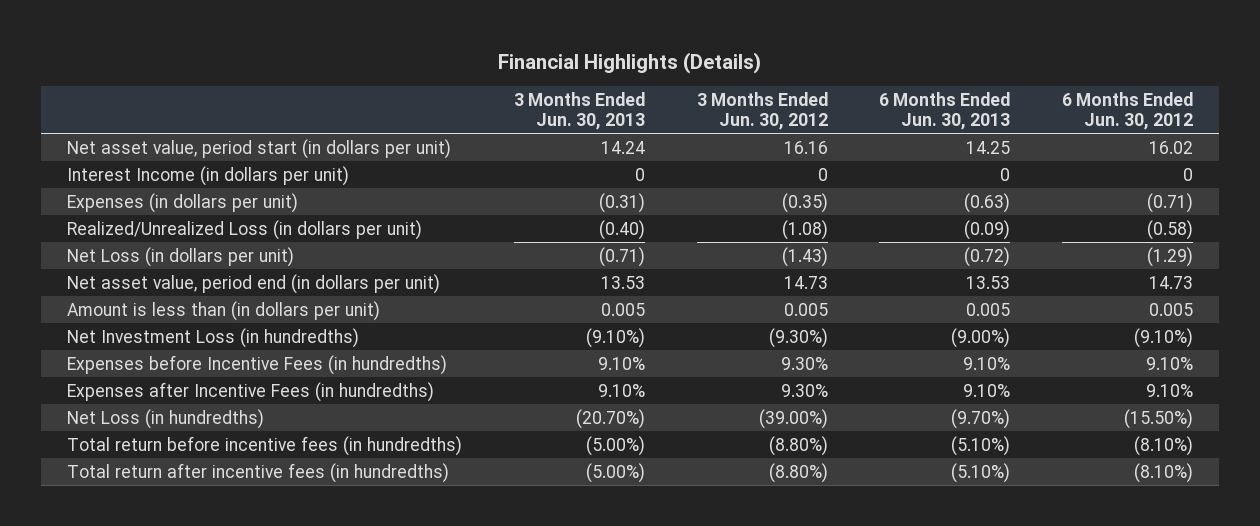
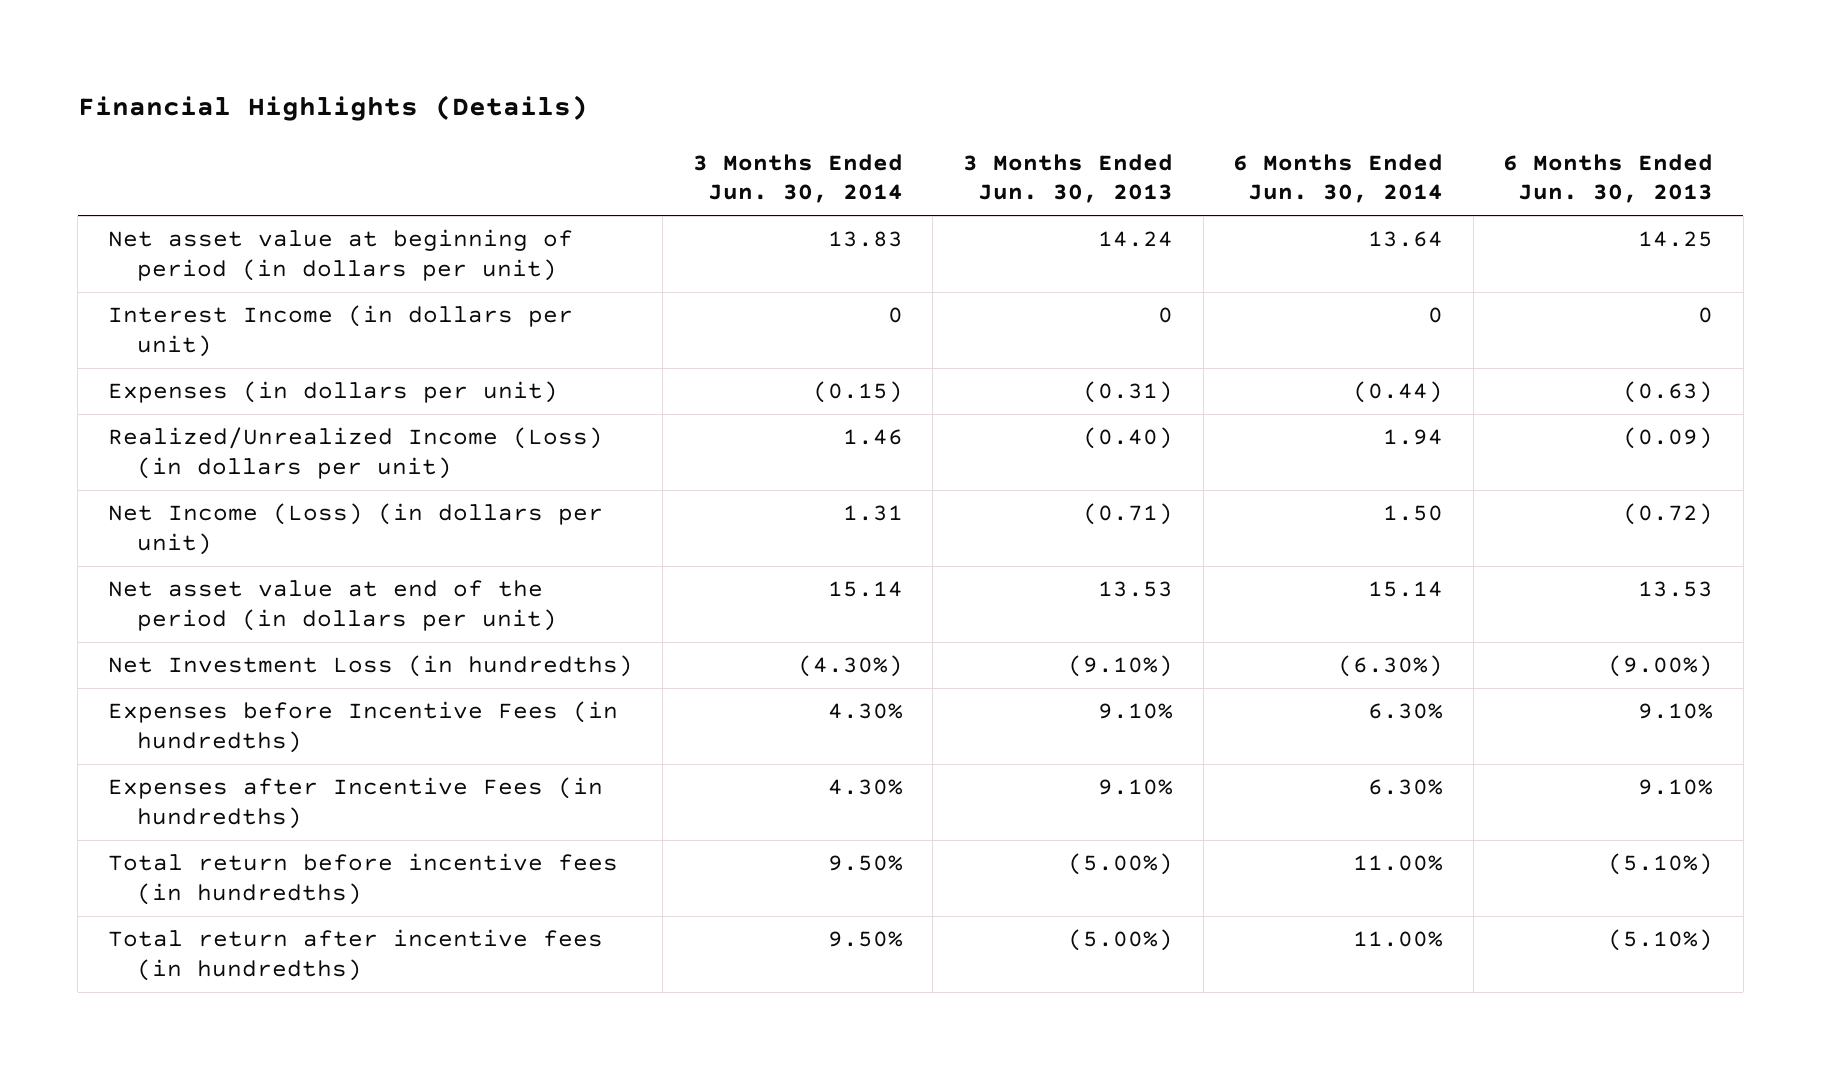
- | 3 Months Ended Jun. 30, 2013 | 3 Months Ended Jun. 30, 2012 | 6 Months Ended Jun. 30, 2013 | 6 Months Ended Jun. 30, 2012
+ | 3 Months Ended Jun. 30, 2014 | 3 Months Ended Jun. 30, 2013 | 6 Months Ended Jun. 30, 2014 | 6 Months Ended Jun. 30, 2013
- Net asset value, period start (in dollars per unit) | 14.24 | 16.16 | 14.25 | 16.02
+ Net asset value at beginning of period (in dollars per unit) | 13.83 | 14.24 | 13.64 | 14.25
- Realized/Unrealized Loss (in dollars per unit) | (0.40) | (1.08) | (0.09) | (0.58)
- Net Loss (in dollars per unit) | (0.71) | (1.43) | (0.72) | (1.29)
- Net asset value, period end (in dollars per unit) | 13.53 | 14.73 | 13.53 | 14.73
- Amount is less than (in dollars per unit) | 0.005 | 0.005 | 0.005 | 0.005
+ Realized/Unrealized Income (Loss) (in dollars per unit) | 1.46 | (0.40) | 1.94 | (0.09)
+ Net Income (Loss) (in dollars per unit) | 1.31 | (0.71) | 1.50 | (0.72)
+ Net asset value at end of the period (in dollars per unit) | 15.14 | 13.53 | 15.14 | 13.53
- Net Loss (in hundredths) | (20.70%) | (39.00%) | (9.70%) | (15.50%)

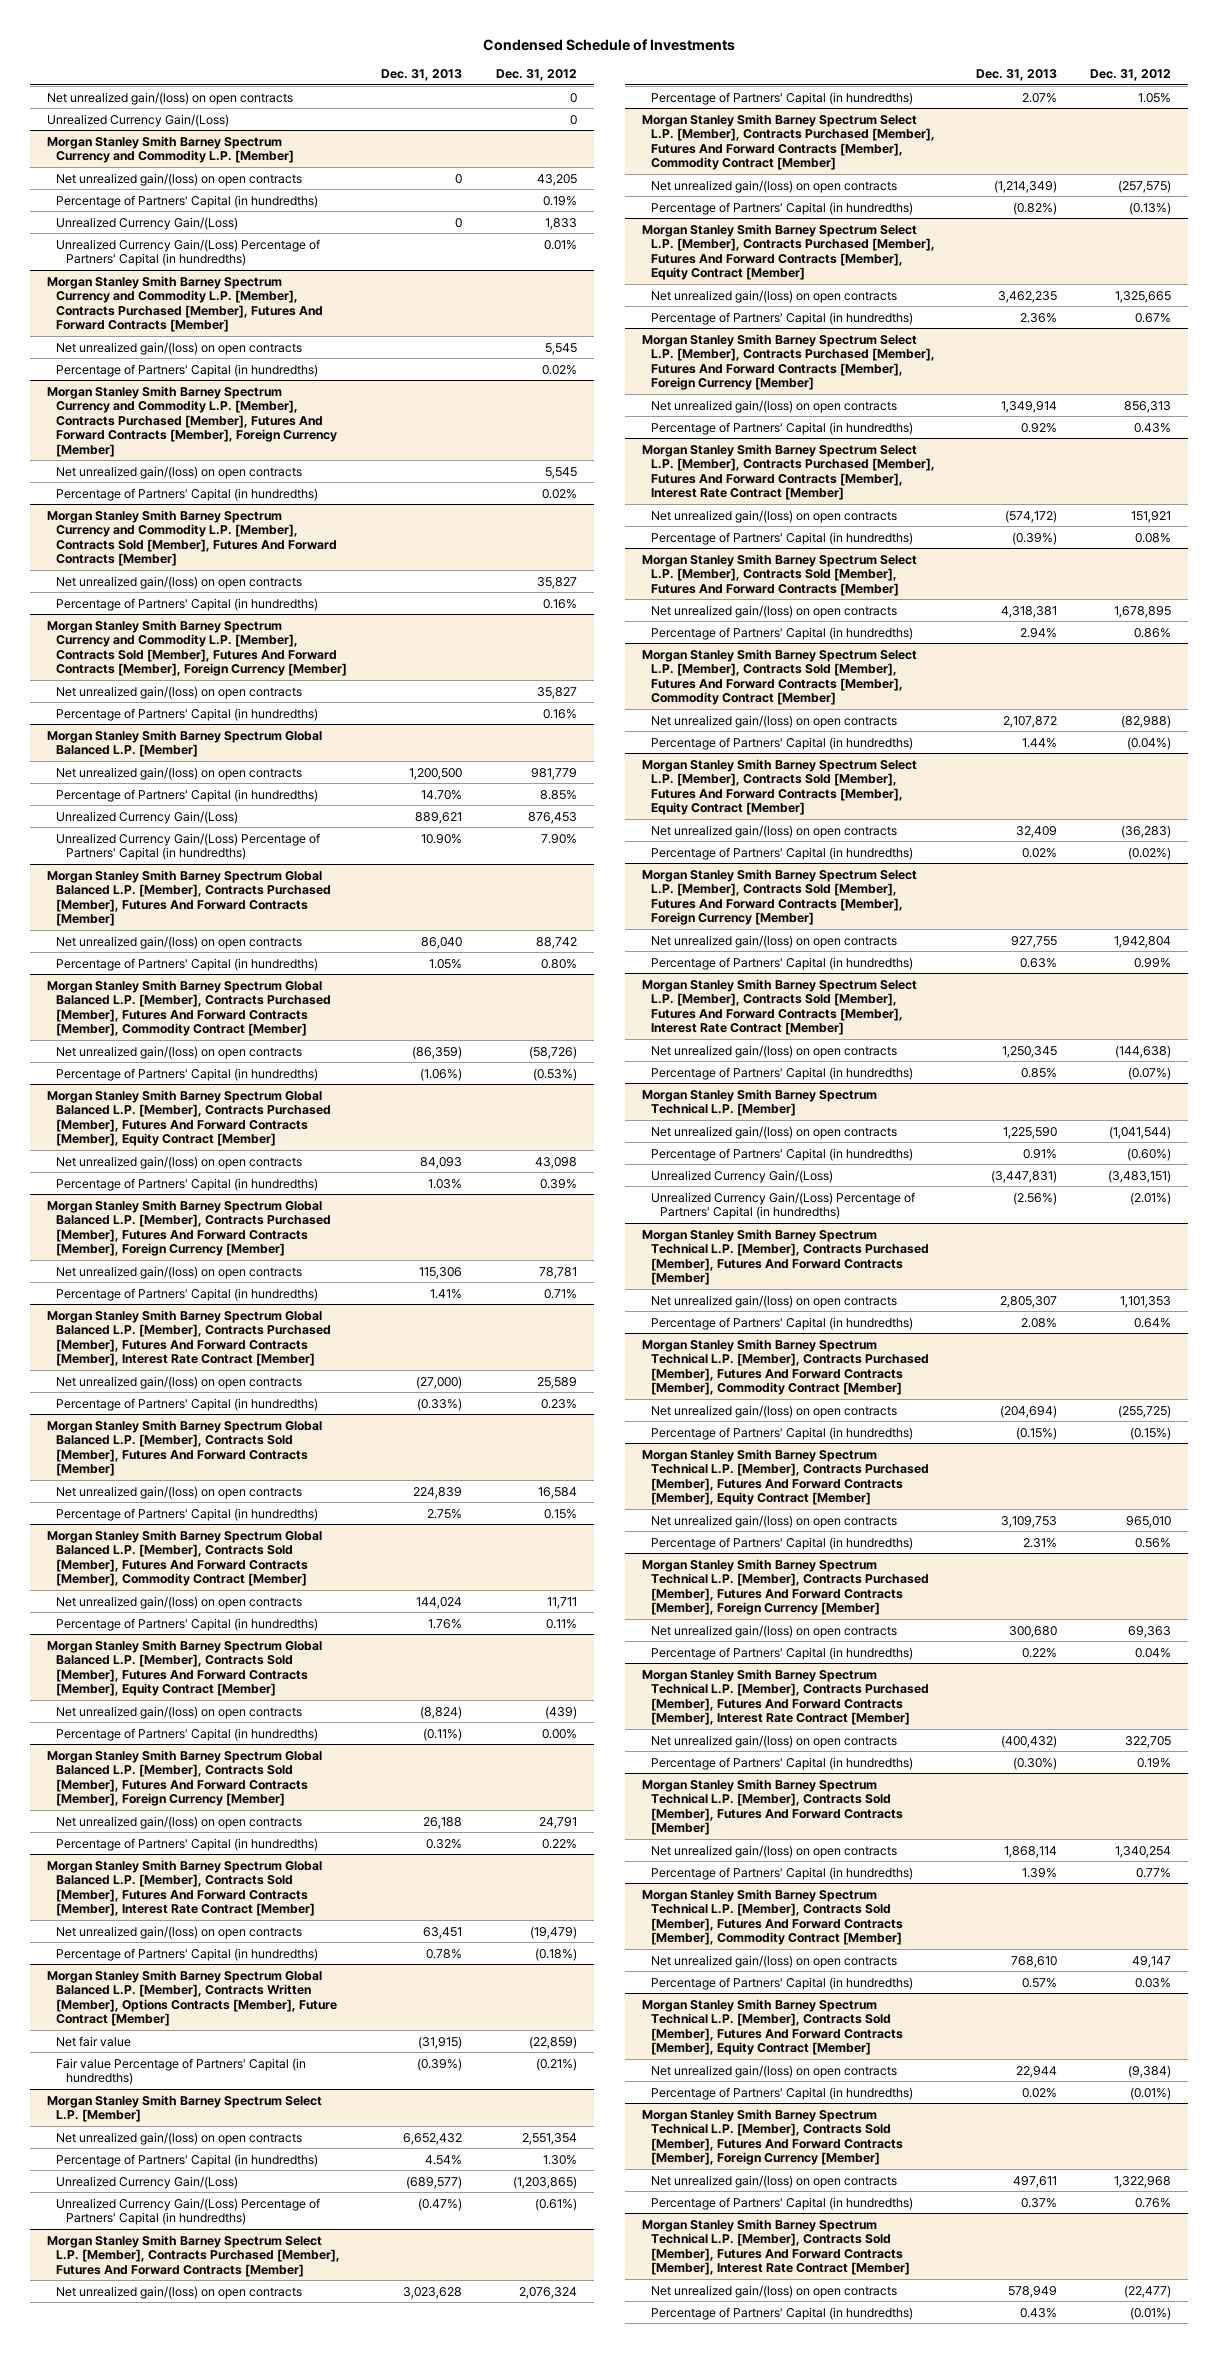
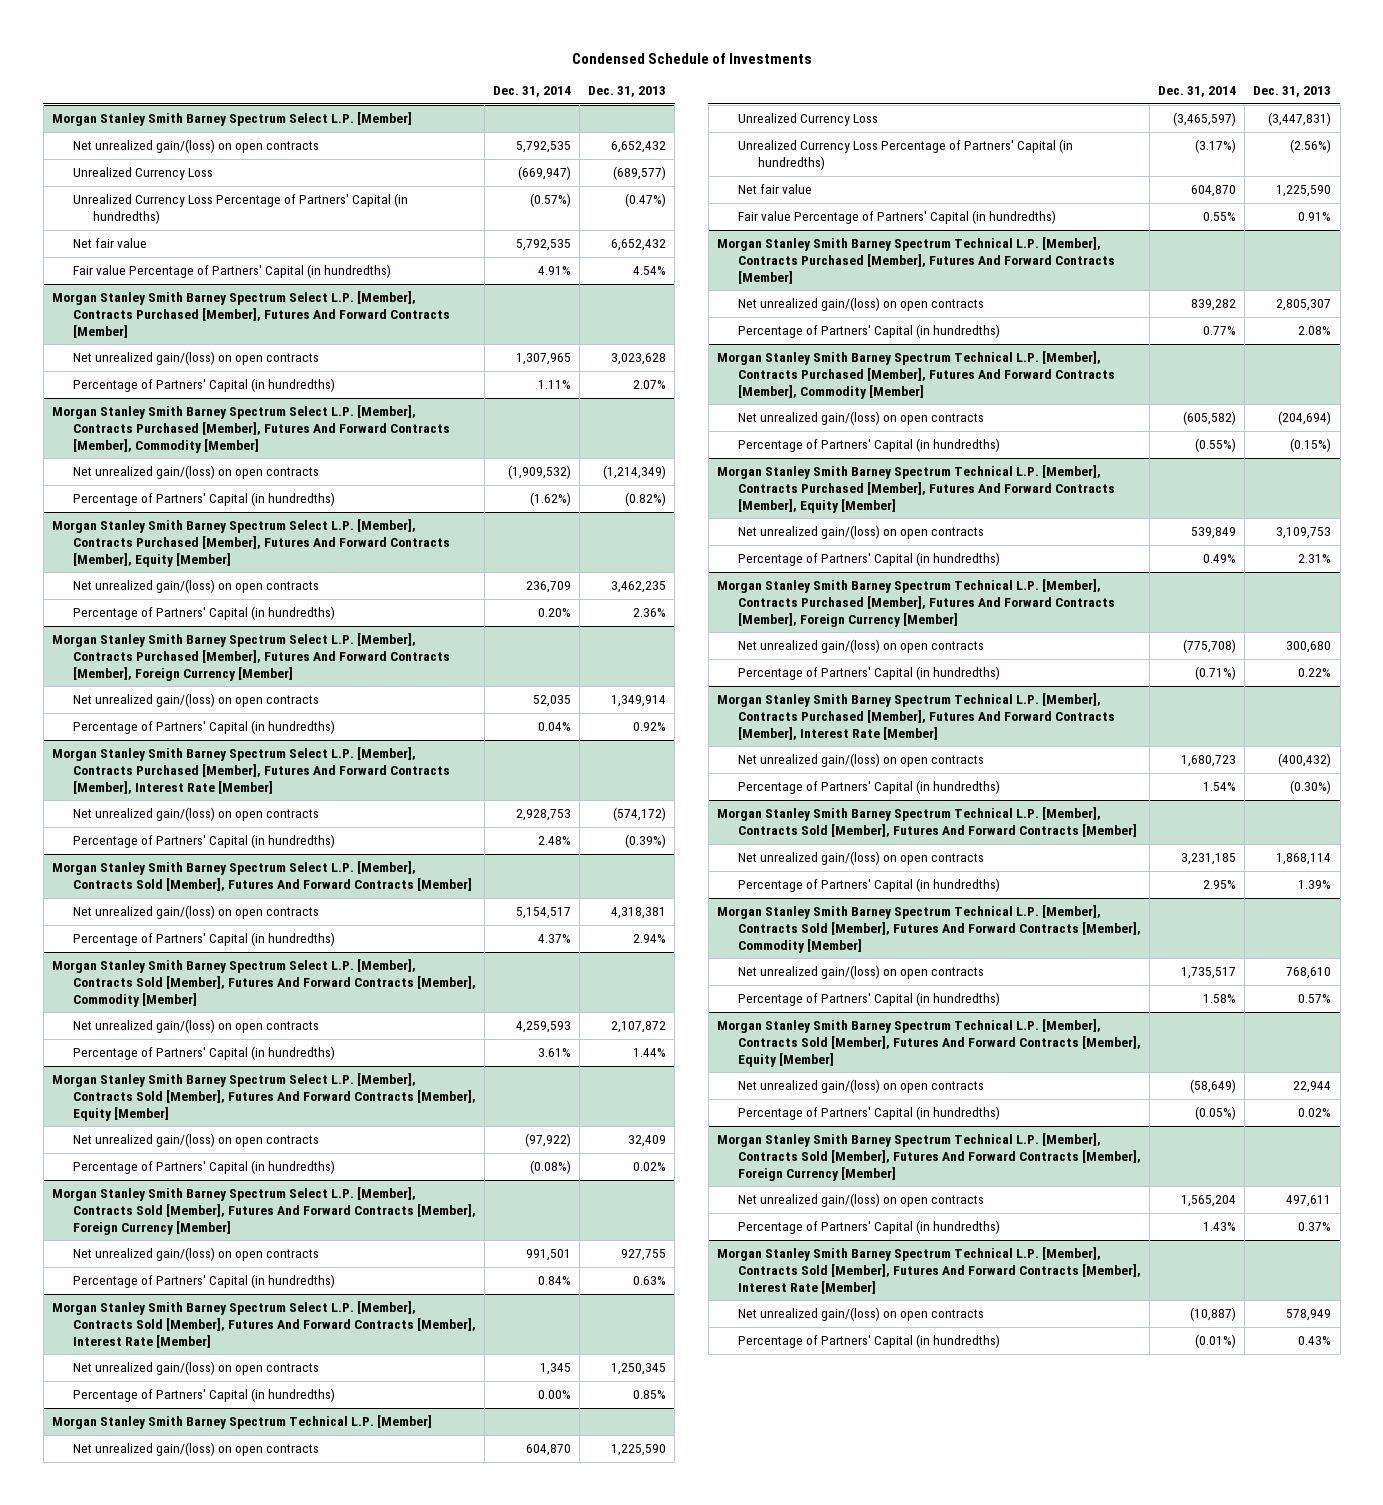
- | Dec. 31, 2013 | Dec. 31, 2012
+ | Dec. 31, 2014 | Dec. 31, 2013
- Net unrealized gain/(loss) on open contracts | | 0
- Unrealized Currency Gain/(Loss) | | 0
- Morgan Stanley Smith Barney Spectrum Currency and Commodity L.P. [Member]
- Net unrealized gain/(loss) on open contracts | 0 | 43,205
- Percentage of Partners' Capital (in hundredths) | | 0.19%
- Unrealized Currency Gain/(Loss) | 0 | 1,833
- Unrealized Currency Gain/(Loss) Percentage of Partners' Capital (in hundredths) | | 0.01%
- Morgan Stanley Smith Barney Spectrum Currency and Commodity L.P. [Member], Contracts Purchased [Member], Futures And Forward Contracts [Member]
- Net unrealized gain/(loss) on open contracts | | 5,545
- Percentage of Partners' Capital (in hundredths) | | 0.02%
- Morgan Stanley Smith Barney Spectrum Currency and Commodity L.P. [Member], Contracts Purchased [Member], Futures And Forward Contracts [Member], Foreign Currency [Member]
- Net unrealized gain/(loss) on open contracts | | 5,545
- Percentage of Partners' Capital (in hundredths) | | 0.02%
- Morgan Stanley Smith Barney Spectrum Currency and Commodity L.P. [Member], Contracts Sold [Member], Futures And Forward Contracts [Member]
- Net unrealized gain/(loss) on open contracts | | 35,827
- Percentage of Partners' Capital (in hundredths) | | 0.16%
- Morgan Stanley Smith Barney Spectrum Currency and Commodity L.P. [Member], Contracts Sold [Member], Futures And Forward Contracts [Member], Foreign Currency [Member]
- Net unrealized gain/(loss) on open contracts | | 35,827
- Percentage of Partners' Capital (in hundredths) | | 0.16%
- Morgan Stanley Smith Barney Spectrum Global Balanced L.P. [Member]
- Net unrealized gain/(loss) on open contracts | 1,200,500 | 981,779
- Percentage of Partners' Capital (in hundredths) | 14.70% | 8.85%
- Unrealized Currency Gain/(Loss) | 889,621 | 876,453
- Unrealized Currency Gain/(Loss) Percentage of Partners' Capital (in hundredths) | 10.90% | 7.90%
- Morgan Stanley Smith Barney Spectrum Global Balanced L.P. [Member], Contracts Purchased [Member], Futures And Forward Contracts [Member]
- Net unrealized gain/(loss) on open contracts | 86,040 | 88,742
- Percentage of Partners' Capital (in hundredths) | 1.05% | 0.80%
- Morgan Stanley Smith Barney Spectrum Global Balanced L.P. [Member], Contracts Purchased [Member], Futures And Forward Contracts [Member], Commodity Contract [Member]
- Net unrealized gain/(loss) on open contracts | (86,359) | (58,726)
- Percentage of Partners' Capital (in hundredths) | (1.06%) | (0.53%)
- Morgan Stanley Smith Barney Spectrum Global Balanced L.P. [Member], Contracts Purchased [Member], Futures And Forward Contracts [Member], Equity Contract [Member]
- Net unrealized gain/(loss) on open contracts | 84,093 | 43,098
- Percentage of Partners' Capital (in hundredths) | 1.03% | 0.39%
- Morgan Stanley Smith Barney Spectrum Global Balanced L.P. [Member], Contracts Purchased [Member], Futures And Forward Contracts [Member], Foreign Currency [Member]
- Net unrealized gain/(loss) on open contracts | 115,306 | 78,781
- Percentage of Partners' Capital (in hundredths) | 1.41% | 0.71%
- Morgan Stanley Smith Barney Spectrum Global Balanced L.P. [Member], Contracts Purchased [Member], Futures And Forward Contracts [Member], Interest Rate Contract [Member]
- Net unrealized gain/(loss) on open contracts | (27,000) | 25,589
- Percentage of Partners' Capital (in hundredths) | (0.33%) | 0.23%
- Morgan Stanley Smith Barney Spectrum Global Balanced L.P. [Member], Contracts Sold [Member], Futures And Forward Contracts [Member]
- Net unrealized gain/(loss) on open contracts | 224,839 | 16,584
- Percentage of Partners' Capital (in hundredths) | 2.75% | 0.15%
- Morgan Stanley Smith Barney Spectrum Global Balanced L.P. [Member], Contracts Sold [Member], Futures And Forward Contracts [Member], Commodity Contract [Member]
- Net unrealized gain/(loss) on open contracts | 144,024 | 11,711
- Percentage of Partners' Capital (in hundredths) | 1.76% | 0.11%
- Morgan Stanley Smith Barney Spectrum Global Balanced L.P. [Member], Contracts Sold [Member], Futures And Forward Contracts [Member], Equity Contract [Member]
- Net unrealized gain/(loss) on open contracts | (8,824) | (439)
- Percentage of Partners' Capital (in hundredths) | (0.11%) | 0.00%
- Morgan Stanley Smith Barney Spectrum Global Balanced L.P. [Member], Contracts Sold [Member], Futures And Forward Contracts [Member], Foreign Currency [Member]
- Net unrealized gain/(loss) on open contracts | 26,188 | 24,791
- Percentage of Partners' Capital (in hundredths) | 0.32% | 0.22%
- Morgan Stanley Smith Barney Spectrum Global Balanced L.P. [Member], Contracts Sold [Member], Futures And Forward Contracts [Member], Interest Rate Contract [Member]
- Net unrealized gain/(loss) on open contracts | 63,451 | (19,479)
- Percentage of Partners' Capital (in hundredths) | 0.78% | (0.18%)
- Morgan Stanley Smith Barney Spectrum Global Balanced L.P. [Member], Contracts Written [Member], Options Contracts [Member], Future Contract [Member]
- Net fair value | (31,915) | (22,859)
- Fair value Percentage of Partners' Capital (in hundredths) | (0.39%) | (0.21%)
@ Morgan Stanley Smith Barney Spectrum Select L.P. [Member]
- Percentage of Partners' Capital (in hundredths) | 4.54% | 1.30%
- Unrealized Currency Gain/(Loss) | (689,577) | (1,203,865)
- Unrealized Currency Gain/(Loss) Percentage of Partners' Capital (in hundredths) | (0.47%) | (0.61%)
+ Unrealized Currency Loss | (669,947) | (689,577)
+ Unrealized Currency Loss Percentage of Partners' Capital (in hundredths) | (0.57%) | (0.47%)
+ Net fair value | 5,792,535 | 6,652,432
+ Fair value Percentage of Partners' Capital (in hundredths) | 4.91% | 4.54%
- Morgan Stanley Smith Barney Spectrum Select L.P. [Member], Contracts Purchased [Member], Futures And Forward Contracts [Member], Commodity Contract [Member]
+ Morgan Stanley Smith Barney Spectrum Select L.P. [Member], Contracts Purchased [Member], Futures And Forward Contracts [Member], Commodity [Member]
- Morgan Stanley Smith Barney Spectrum Select L.P. [Member], Contracts Purchased [Member], Futures And Forward Contracts [Member], Equity Contract [Member]
+ Morgan Stanley Smith Barney Spectrum Select L.P. [Member], Contracts Purchased [Member], Futures And Forward Contracts [Member], Equity [Member]
- Morgan Stanley Smith Barney Spectrum Select L.P. [Member], Contracts Purchased [Member], Futures And Forward Contracts [Member], Interest Rate Contract [Member]
+ Morgan Stanley Smith Barney Spectrum Select L.P. [Member], Contracts Purchased [Member], Futures And Forward Contracts [Member], Interest Rate [Member]
- Morgan Stanley Smith Barney Spectrum Select L.P. [Member], Contracts Sold [Member], Futures And Forward Contracts [Member], Commodity Contract [Member]
+ Morgan Stanley Smith Barney Spectrum Select L.P. [Member], Contracts Sold [Member], Futures And Forward Contracts [Member], Commodity [Member]
- Morgan Stanley Smith Barney Spectrum Select L.P. [Member], Contracts Sold [Member], Futures And Forward Contracts [Member], Equity Contract [Member]
+ Morgan Stanley Smith Barney Spectrum Select L.P. [Member], Contracts Sold [Member], Futures And Forward Contracts [Member], Equity [Member]
- Morgan Stanley Smith Barney Spectrum Select L.P. [Member], Contracts Sold [Member], Futures And Forward Contracts [Member], Interest Rate Contract [Member]
+ Morgan Stanley Smith Barney Spectrum Select L.P. [Member], Contracts Sold [Member], Futures And Forward Contracts [Member], Interest Rate [Member]
@ Morgan Stanley Smith Barney Spectrum Technical L.P. [Member]
- Percentage of Partners' Capital (in hundredths) | 0.91% | (0.60%)
- Unrealized Currency Gain/(Loss) | (3,447,831) | (3,483,151)
- Unrealized Currency Gain/(Loss) Percentage of Partners' Capital (in hundredths) | (2.56%) | (2.01%)
+ Unrealized Currency Loss | (3,465,597) | (3,447,831)
+ Unrealized Currency Loss Percentage of Partners' Capital (in hundredths) | (3.17%) | (2.56%)
+ Net fair value | 604,870 | 1,225,590
+ Fair value Percentage of Partners' Capital (in hundredths) | 0.55% | 0.91%
- Morgan Stanley Smith Barney Spectrum Technical L.P. [Member], Contracts Purchased [Member], Futures And Forward Contracts [Member], Commodity Contract [Member]
+ Morgan Stanley Smith Barney Spectrum Technical L.P. [Member], Contracts Purchased [Member], Futures And Forward Contracts [Member], Commodity [Member]
- Morgan Stanley Smith Barney Spectrum Technical L.P. [Member], Contracts Purchased [Member], Futures And Forward Contracts [Member], Equity Contract [Member]
+ Morgan Stanley Smith Barney Spectrum Technical L.P. [Member], Contracts Purchased [Member], Futures And Forward Contracts [Member], Equity [Member]
- Morgan Stanley Smith Barney Spectrum Technical L.P. [Member], Contracts Purchased [Member], Futures And Forward Contracts [Member], Interest Rate Contract [Member]
+ Morgan Stanley Smith Barney Spectrum Technical L.P. [Member], Contracts Purchased [Member], Futures And Forward Contracts [Member], Interest Rate [Member]
- Morgan Stanley Smith Barney Spectrum Technical L.P. [Member], Contracts Sold [Member], Futures And Forward Contracts [Member], Commodity Contract [Member]
+ Morgan Stanley Smith Barney Spectrum Technical L.P. [Member], Contracts Sold [Member], Futures And Forward Contracts [Member], Commodity [Member]
- Morgan Stanley Smith Barney Spectrum Technical L.P. [Member], Contracts Sold [Member], Futures And Forward Contracts [Member], Equity Contract [Member]
+ Morgan Stanley Smith Barney Spectrum Technical L.P. [Member], Contracts Sold [Member], Futures And Forward Contracts [Member], Equity [Member]
- Morgan Stanley Smith Barney Spectrum Technical L.P. [Member], Contracts Sold [Member], Futures And Forward Contracts [Member], Interest Rate Contract [Member]
+ Morgan Stanley Smith Barney Spectrum Technical L.P. [Member], Contracts Sold [Member], Futures And Forward Contracts [Member], Interest Rate [Member]

